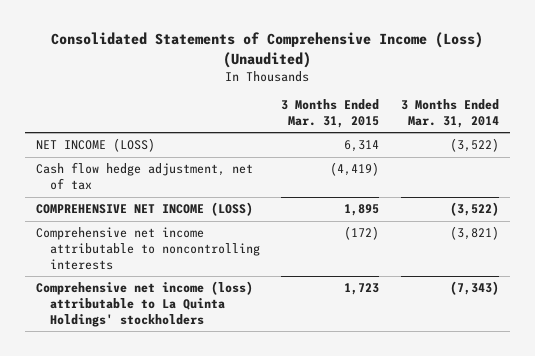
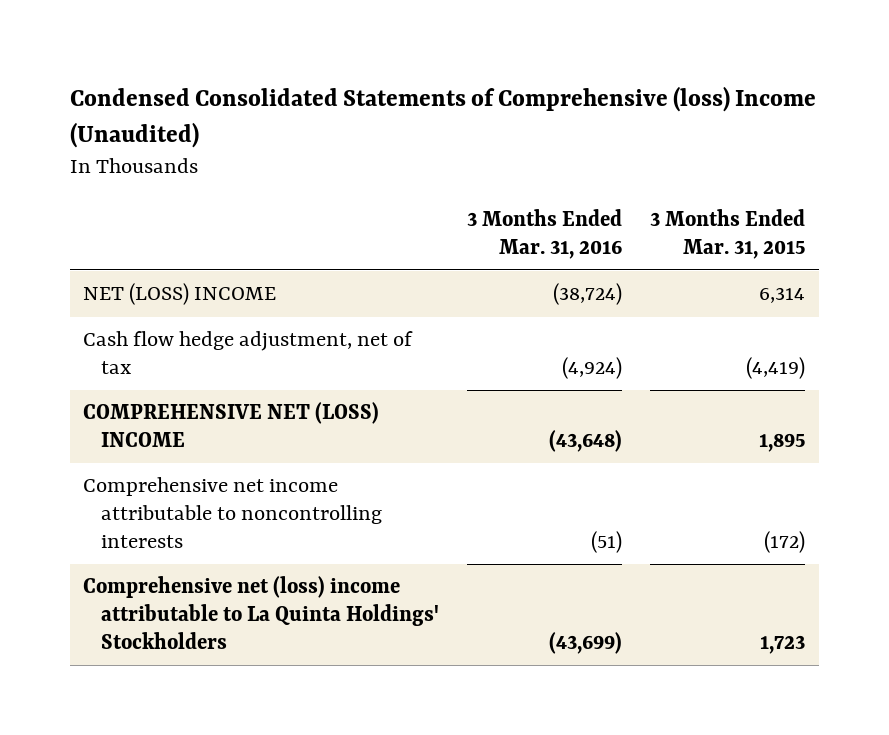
- Consolidated Statements of Comprehensive Income (Loss) (Unaudited)
+ Condensed Consolidated Statements of Comprehensive (loss) Income (Unaudited)
- | 3 Months Ended Mar. 31, 2015 | 3 Months Ended Mar. 31, 2014
+ | 3 Months Ended Mar. 31, 2016 | 3 Months Ended Mar. 31, 2015
- NET INCOME (LOSS) | 6,314 | (3,522)
+ NET (LOSS) INCOME | (38,724) | 6,314
- COMPREHENSIVE NET INCOME (LOSS) | 1,895 | (3,522)
+ COMPREHENSIVE NET (LOSS) INCOME | (43,648) | 1,895
- Comprehensive net income (loss) attributable to La Quinta Holdings' stockholders | 1,723 | (7,343)
+ Comprehensive net (loss) income attributable to La Quinta Holdings' Stockholders | (43,699) | 1,723

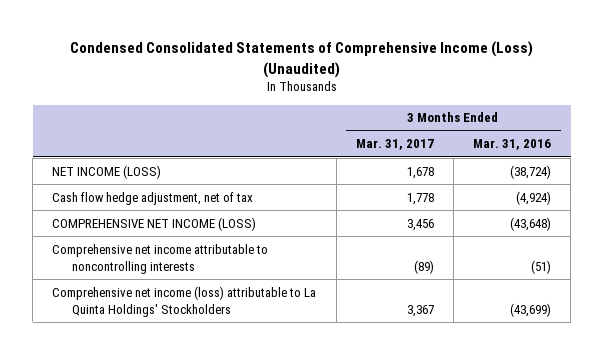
- Condensed Consolidated Statements of Comprehensive (loss) Income (Unaudited)
+ Condensed Consolidated Statements of Comprehensive Income (Loss) (Unaudited)
- | 3 Months Ended Mar. 31, 2016 | 3 Months Ended Mar. 31, 2015
+ | 3 Months Ended Mar. 31, 2017 | 3 Months Ended Mar. 31, 2016
- NET (LOSS) INCOME | (38,724) | 6,314
+ NET INCOME (LOSS) | 1,678 | (38,724)
- COMPREHENSIVE NET (LOSS) INCOME | (43,648) | 1,895
+ COMPREHENSIVE NET INCOME (LOSS) | 3,456 | (43,648)
- Comprehensive net (loss) income attributable to La Quinta Holdings' Stockholders | (43,699) | 1,723
+ Comprehensive net income (loss) attributable to La Quinta Holdings' Stockholders | 3,367 | (43,699)

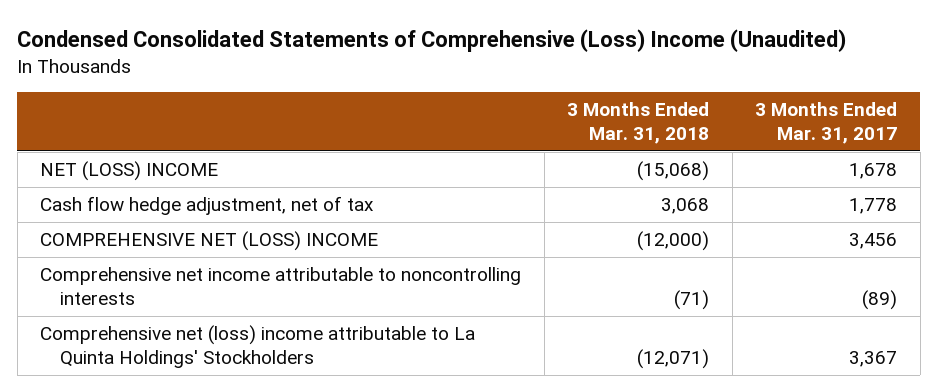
- Condensed Consolidated Statements of Comprehensive Income (Loss) (Unaudited)
+ Condensed Consolidated Statements of Comprehensive (Loss) Income (Unaudited)
- | 3 Months Ended Mar. 31, 2017 | 3 Months Ended Mar. 31, 2016
+ | 3 Months Ended Mar. 31, 2018 | 3 Months Ended Mar. 31, 2017
- NET INCOME (LOSS) | 1,678 | (38,724)
+ NET (LOSS) INCOME | (15,068) | 1,678
- COMPREHENSIVE NET INCOME (LOSS) | 3,456 | (43,648)
+ COMPREHENSIVE NET (LOSS) INCOME | (12,000) | 3,456
- Comprehensive net income (loss) attributable to La Quinta Holdings' Stockholders | 3,367 | (43,699)
+ Comprehensive net (loss) income attributable to La Quinta Holdings' Stockholders | (12,071) | 3,367

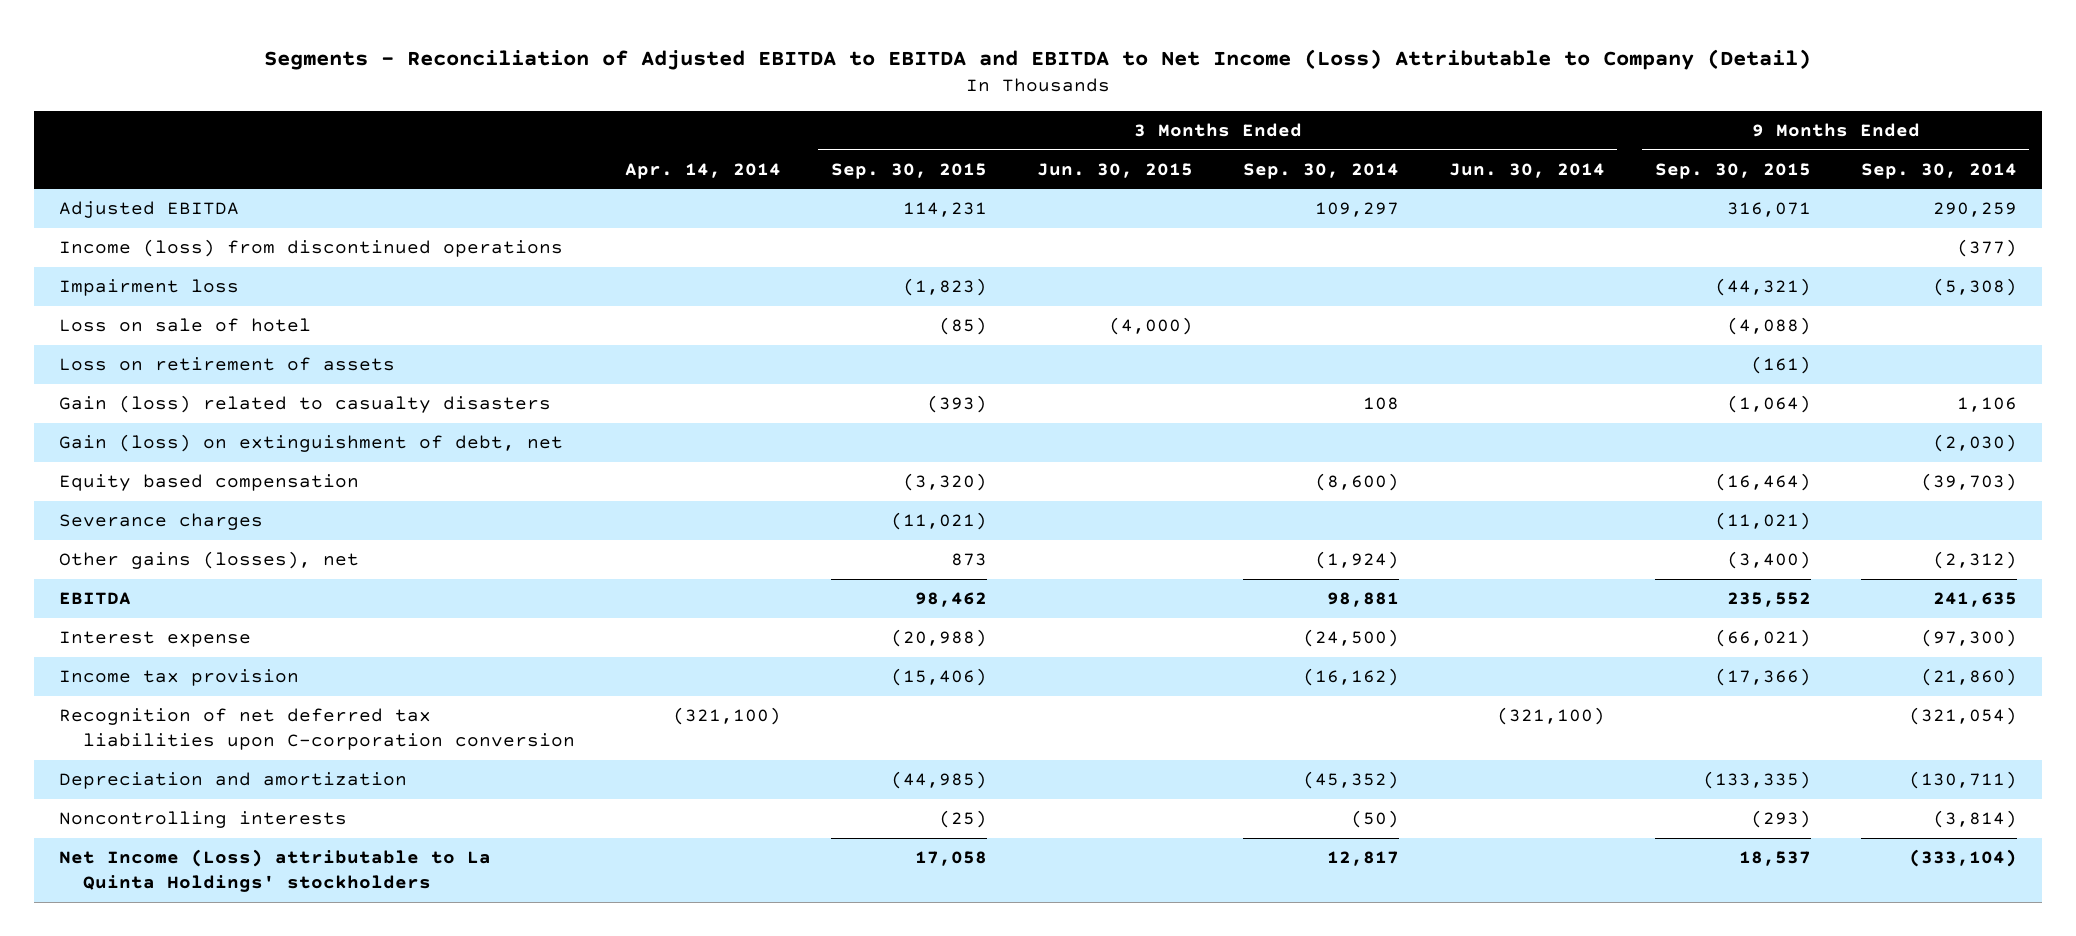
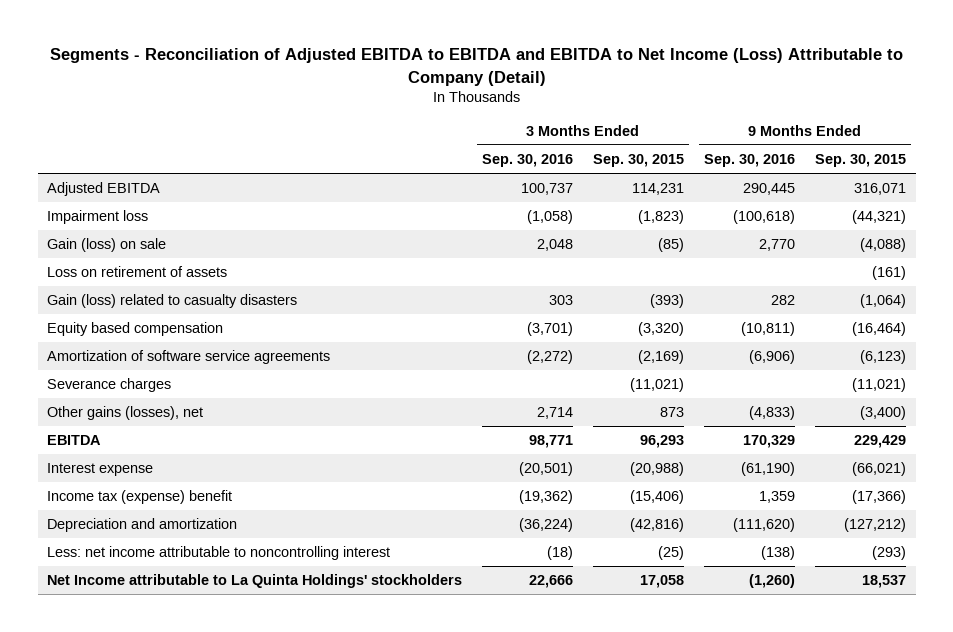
- | Apr. 14, 2014 | 3 Months Ended Sep. 30, 2015 | 3 Months Ended Jun. 30, 2015 | 3 Months Ended Sep. 30, 2014 | 3 Months Ended Jun. 30, 2014 | 9 Months Ended Sep. 30, 2015 | 9 Months Ended Sep. 30, 2014
+ | 3 Months Ended Sep. 30, 2016 | 3 Months Ended Sep. 30, 2015 | 9 Months Ended Sep. 30, 2016 | 9 Months Ended Sep. 30, 2015
- Income (loss) from discontinued operations | | | | | | | (377)
- Loss on sale of hotel | | (85) | (4,000) | | | (4,088) |
+ Gain (loss) on sale | 2,048 | (85) | 2,770 | (4,088)
- Gain (loss) on extinguishment of debt, net | | | | | | | (2,030)
+ Amortization of software service agreements | (2,272) | (2,169) | (6,906) | (6,123)
- EBITDA | | 98,462 | | 98,881 | | 235,552 | 241,635
+ EBITDA | 98,771 | 96,293 | 170,329 | 229,429
- Income tax provision | | (15,406) | | (16,162) | | (17,366) | (21,860)
- Recognition of net deferred tax liabilities upon C-corporation conversion | (321,100) | | | | (321,100) | | (321,054)
- Depreciation and amortization | | (44,985) | | (45,352) | | (133,335) | (130,711)
- Noncontrolling interests | | (25) | | (50) | | (293) | (3,814)
- Net Income (Loss) attributable to La Quinta Holdings' stockholders | | 17,058 | | 12,817 | | 18,537 | (333,104)
+ Income tax (expense) benefit | (19,362) | (15,406) | 1,359 | (17,366)
+ Depreciation and amortization | (36,224) | (42,816) | (111,620) | (127,212)
+ Less: net income attributable to noncontrolling interest | (18) | (25) | (138) | (293)
+ Net Income attributable to La Quinta Holdings' stockholders | 22,666 | 17,058 | (1,260) | 18,537

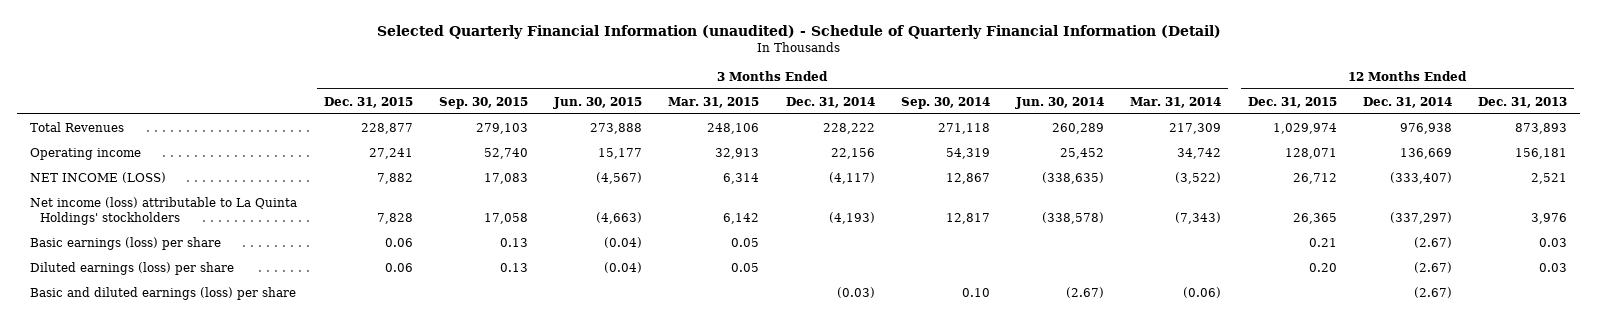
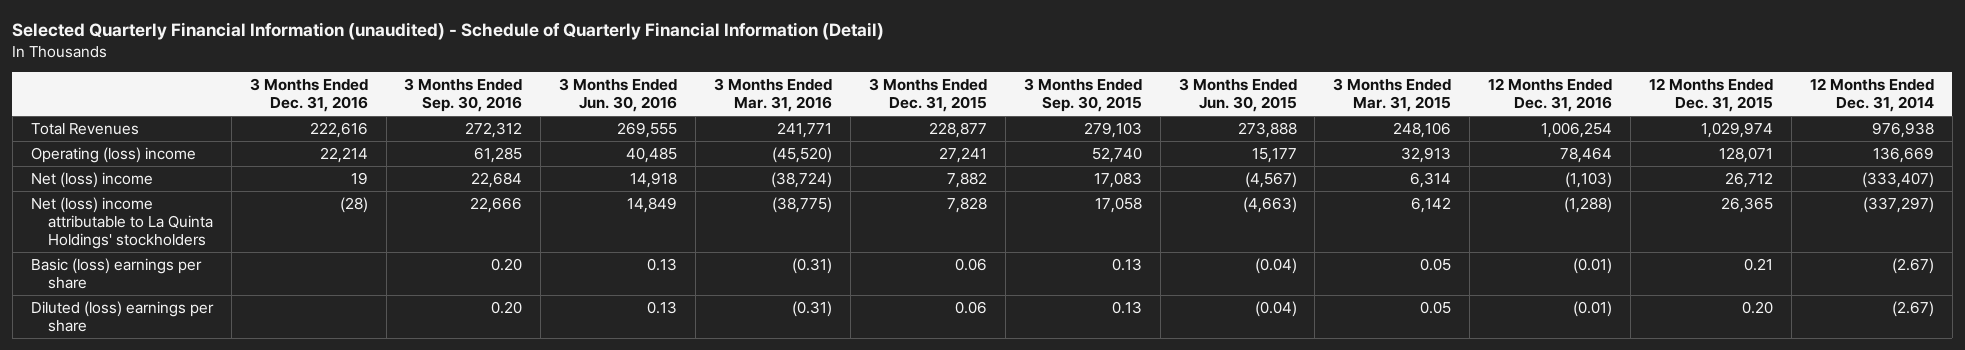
- | 3 Months Ended Dec. 31, 2015 | 3 Months Ended Sep. 30, 2015 | 3 Months Ended Jun. 30, 2015 | 3 Months Ended Mar. 31, 2015 | 3 Months Ended Dec. 31, 2014 | 3 Months Ended Sep. 30, 2014 | 3 Months Ended Jun. 30, 2014 | 3 Months Ended Mar. 31, 2014 | 12 Months Ended Dec. 31, 2015 | 12 Months Ended Dec. 31, 2014 | 12 Months Ended Dec. 31, 2013
+ | 3 Months Ended Dec. 31, 2016 | 3 Months Ended Sep. 30, 2016 | 3 Months Ended Jun. 30, 2016 | 3 Months Ended Mar. 31, 2016 | 3 Months Ended Dec. 31, 2015 | 3 Months Ended Sep. 30, 2015 | 3 Months Ended Jun. 30, 2015 | 3 Months Ended Mar. 31, 2015 | 12 Months Ended Dec. 31, 2016 | 12 Months Ended Dec. 31, 2015 | 12 Months Ended Dec. 31, 2014
- Operating income | 27,241 | 52,740 | 15,177 | 32,913 | 22,156 | 54,319 | 25,452 | 34,742 | 128,071 | 136,669 | 156,181
- NET INCOME (LOSS) | 7,882 | 17,083 | (4,567) | 6,314 | (4,117) | 12,867 | (338,635) | (3,522) | 26,712 | (333,407) | 2,521
- Net income (loss) attributable to La Quinta Holdings' stockholders | 7,828 | 17,058 | (4,663) | 6,142 | (4,193) | 12,817 | (338,578) | (7,343) | 26,365 | (337,297) | 3,976
- Basic earnings (loss) per share | 0.06 | 0.13 | (0.04) | 0.05 | | | | | 0.21 | (2.67) | 0.03
- Diluted earnings (loss) per share | 0.06 | 0.13 | (0.04) | 0.05 | | | | | 0.20 | (2.67) | 0.03
- Basic and diluted earnings (loss) per share | | | | | (0.03) | 0.10 | (2.67) | (0.06) | | (2.67) |
+ Operating (loss) income | 22,214 | 61,285 | 40,485 | (45,520) | 27,241 | 52,740 | 15,177 | 32,913 | 78,464 | 128,071 | 136,669
+ Net (loss) income | 19 | 22,684 | 14,918 | (38,724) | 7,882 | 17,083 | (4,567) | 6,314 | (1,103) | 26,712 | (333,407)
+ Net (loss) income attributable to La Quinta Holdings' stockholders | (28) | 22,666 | 14,849 | (38,775) | 7,828 | 17,058 | (4,663) | 6,142 | (1,288) | 26,365 | (337,297)
+ Basic (loss) earnings per share | | 0.20 | 0.13 | (0.31) | 0.06 | 0.13 | (0.04) | 0.05 | (0.01) | 0.21 | (2.67)
+ Diluted (loss) earnings per share | | 0.20 | 0.13 | (0.31) | 0.06 | 0.13 | (0.04) | 0.05 | (0.01) | 0.20 | (2.67)

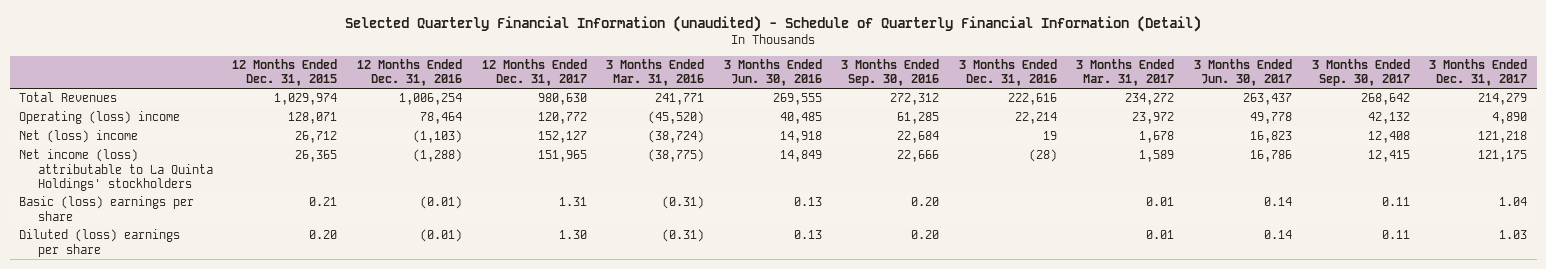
- | 3 Months Ended Dec. 31, 2016 | 3 Months Ended Sep. 30, 2016 | 3 Months Ended Jun. 30, 2016 | 3 Months Ended Mar. 31, 2016 | 3 Months Ended Dec. 31, 2015 | 3 Months Ended Sep. 30, 2015 | 3 Months Ended Jun. 30, 2015 | 3 Months Ended Mar. 31, 2015 | 12 Months Ended Dec. 31, 2016 | 12 Months Ended Dec. 31, 2015 | 12 Months Ended Dec. 31, 2014
+ | 12 Months Ended Dec. 31, 2015 | 12 Months Ended Dec. 31, 2016 | 12 Months Ended Dec. 31, 2017 | 3 Months Ended Mar. 31, 2016 | 3 Months Ended Jun. 30, 2016 | 3 Months Ended Sep. 30, 2016 | 3 Months Ended Dec. 31, 2016 | 3 Months Ended Mar. 31, 2017 | 3 Months Ended Jun. 30, 2017 | 3 Months Ended Sep. 30, 2017 | 3 Months Ended Dec. 31, 2017
- Net (loss) income attributable to La Quinta Holdings' stockholders | (28) | 22,666 | 14,849 | (38,775) | 7,828 | 17,058 | (4,663) | 6,142 | (1,288) | 26,365 | (337,297)
+ Net income (loss) attributable to La Quinta Holdings' stockholders | 26,365 | (1,288) | 151,965 | (38,775) | 14,849 | 22,666 | (28) | 1,589 | 16,786 | 12,415 | 121,175

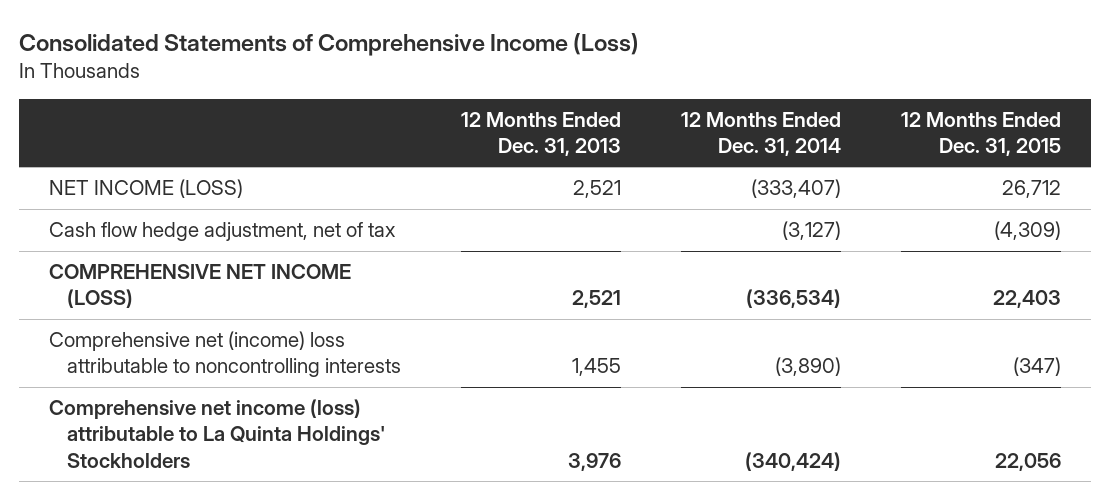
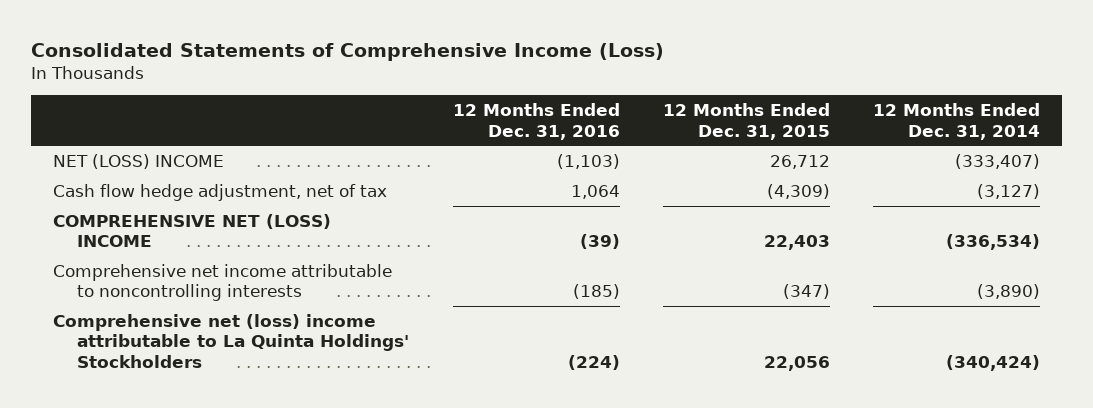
- | 12 Months Ended Dec. 31, 2013 | 12 Months Ended Dec. 31, 2014 | 12 Months Ended Dec. 31, 2015
+ | 12 Months Ended Dec. 31, 2016 | 12 Months Ended Dec. 31, 2015 | 12 Months Ended Dec. 31, 2014
- NET INCOME (LOSS) | 2,521 | (333,407) | 26,712
+ NET (LOSS) INCOME | (1,103) | 26,712 | (333,407)
- COMPREHENSIVE NET INCOME (LOSS) | 2,521 | (336,534) | 22,403
- Comprehensive net (income) loss attributable to noncontrolling interests | 1,455 | (3,890) | (347)
- Comprehensive net income (loss) attributable to La Quinta Holdings' Stockholders | 3,976 | (340,424) | 22,056
+ COMPREHENSIVE NET (LOSS) INCOME | (39) | 22,403 | (336,534)
+ Comprehensive net income attributable to noncontrolling interests | (185) | (347) | (3,890)
+ Comprehensive net (loss) income attributable to La Quinta Holdings' Stockholders | (224) | 22,056 | (340,424)

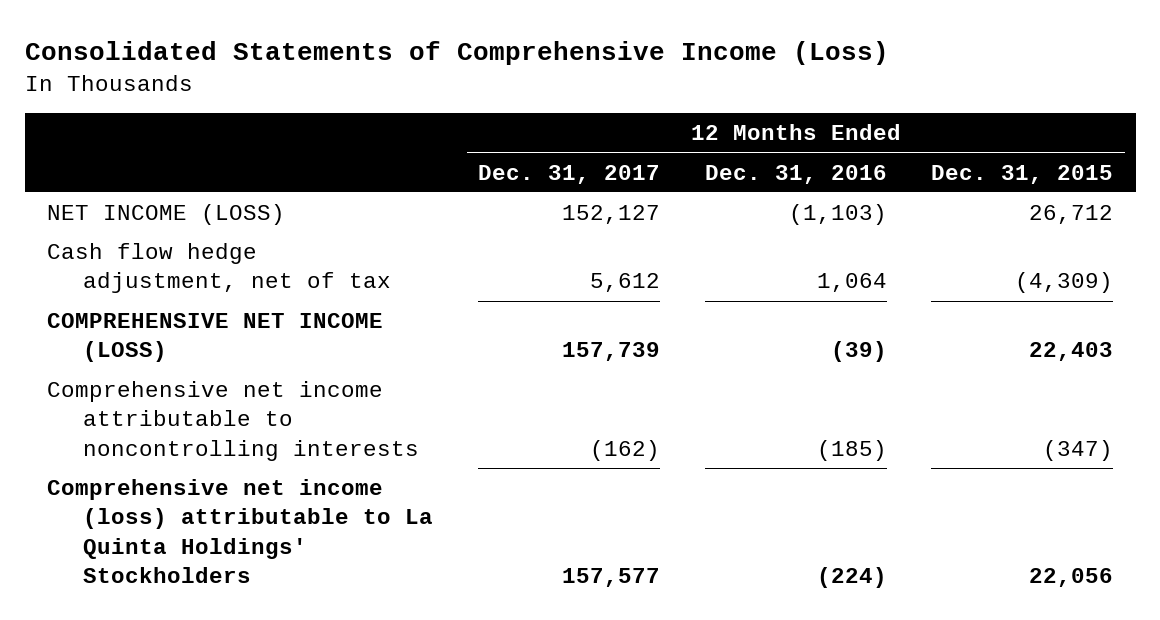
- | 12 Months Ended Dec. 31, 2016 | 12 Months Ended Dec. 31, 2015 | 12 Months Ended Dec. 31, 2014
+ | 12 Months Ended Dec. 31, 2017 | 12 Months Ended Dec. 31, 2016 | 12 Months Ended Dec. 31, 2015
- NET (LOSS) INCOME | (1,103) | 26,712 | (333,407)
+ NET INCOME (LOSS) | 152,127 | (1,103) | 26,712
- COMPREHENSIVE NET (LOSS) INCOME | (39) | 22,403 | (336,534)
+ COMPREHENSIVE NET INCOME (LOSS) | 157,739 | (39) | 22,403
- Comprehensive net (loss) income attributable to La Quinta Holdings' Stockholders | (224) | 22,056 | (340,424)
+ Comprehensive net income (loss) attributable to La Quinta Holdings' Stockholders | 157,577 | (224) | 22,056

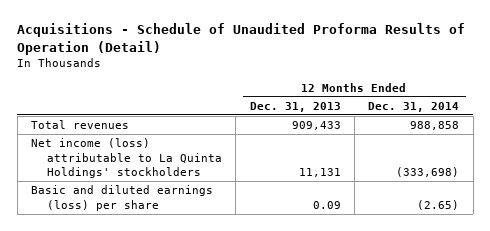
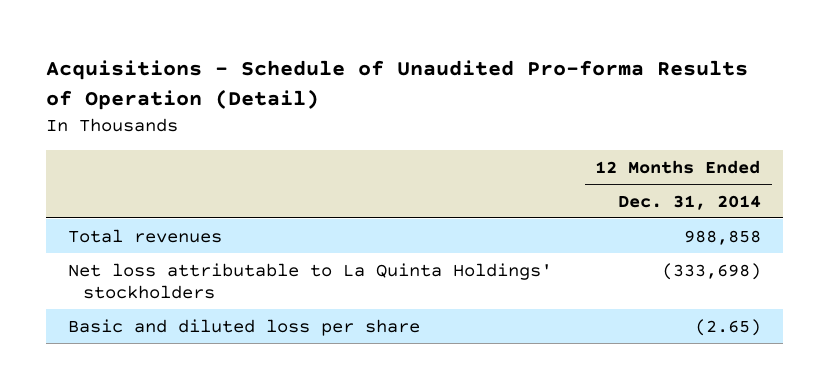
- Acquisitions - Schedule of Unaudited Proforma Results of Operation (Detail)
+ Acquisitions - Schedule of Unaudited Pro-forma Results of Operation (Detail)
- | 12 Months Ended Dec. 31, 2013 | 12 Months Ended Dec. 31, 2014
+ | 12 Months Ended Dec. 31, 2014
- Net income (loss) attributable to La Quinta Holdings' stockholders | 11,131 | (333,698)
- Basic and diluted earnings (loss) per share | 0.09 | (2.65)
+ Net loss attributable to La Quinta Holdings' stockholders | (333,698)
+ Basic and diluted loss per share | (2.65)

